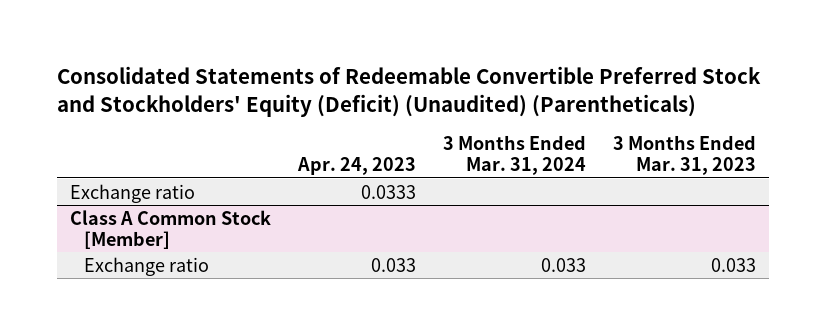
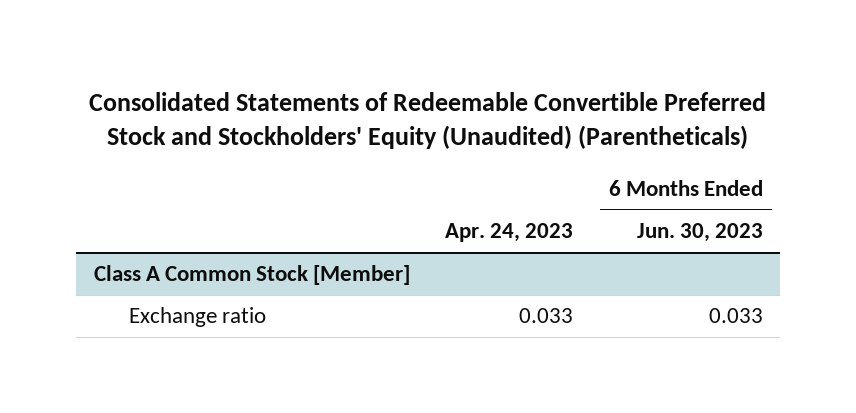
- Consolidated Statements of Redeemable Convertible Preferred Stock and Stockholders' Equity (Deficit) (Unaudited) (Parentheticals)
+ Consolidated Statements of Redeemable Convertible Preferred Stock and Stockholders' Equity (Unaudited) (Parentheticals)
- | Apr. 24, 2023 | 3 Months Ended Mar. 31, 2024 | 3 Months Ended Mar. 31, 2023
+ | Apr. 24, 2023 | 6 Months Ended Jun. 30, 2023
- Exchange ratio | 0.0333 | |

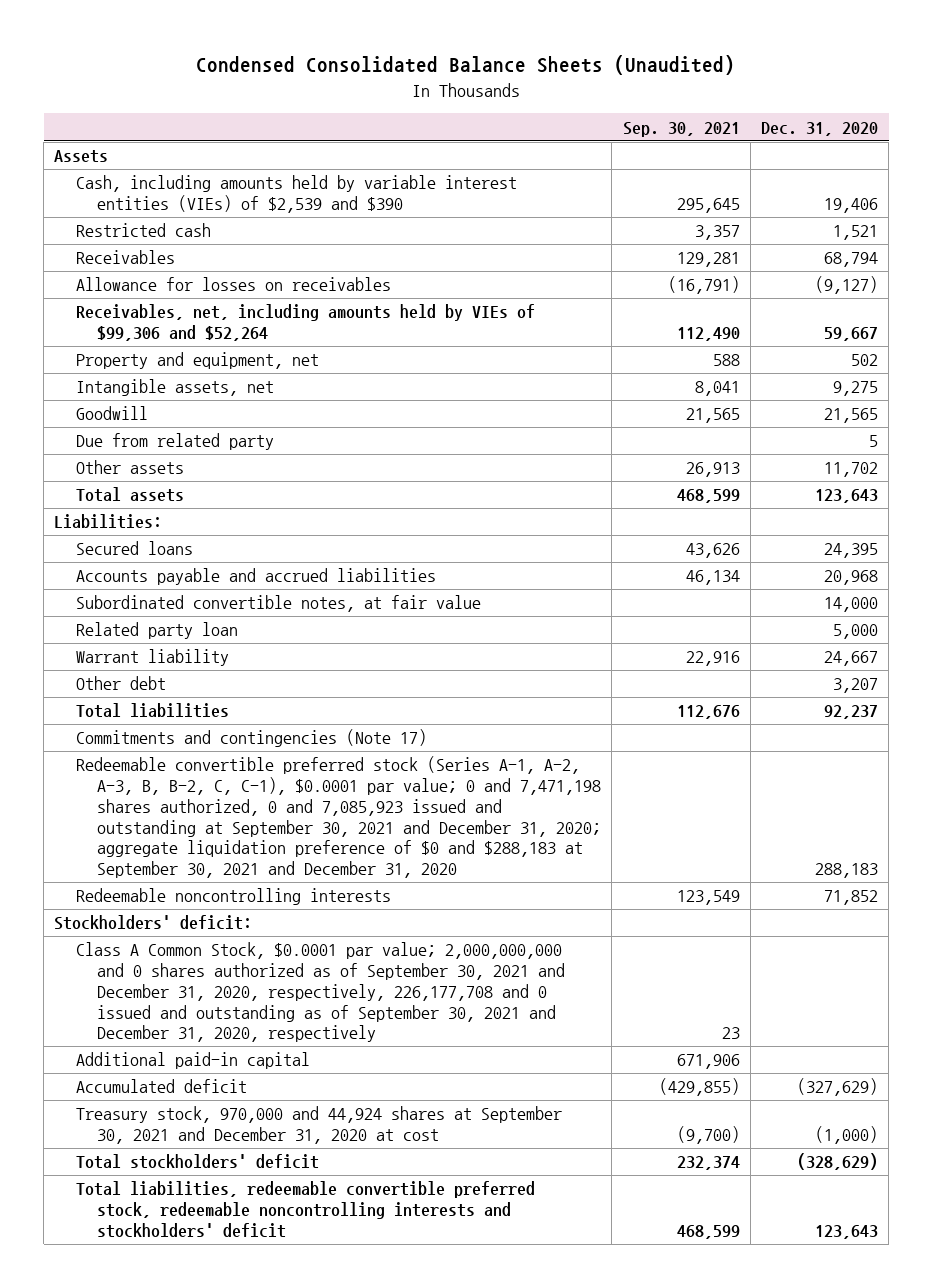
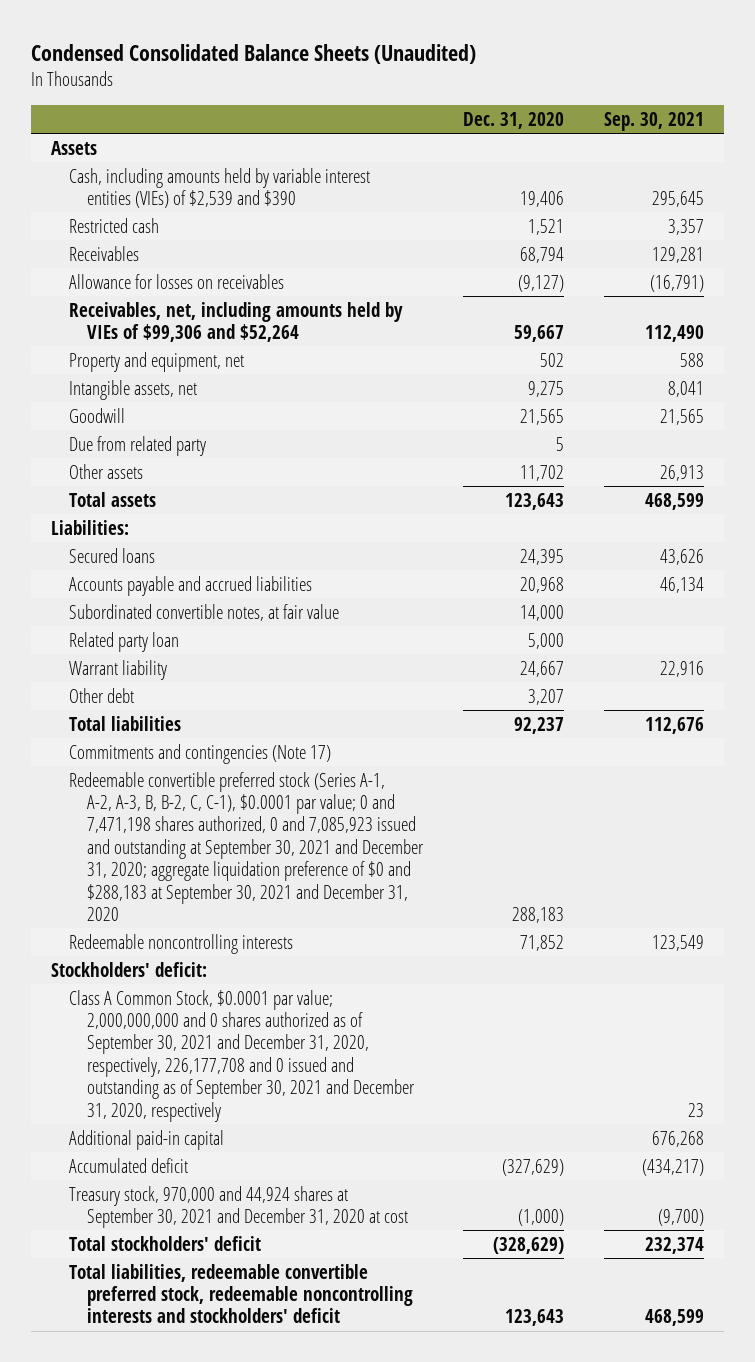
- | Sep. 30, 2021 | Dec. 31, 2020
+ | Dec. 31, 2020 | Sep. 30, 2021
- Additional paid-in capital | 671,906 |
- Accumulated deficit | (429,855) | (327,629)
+ Additional paid-in capital | | 676,268
+ Accumulated deficit | (327,629) | (434,217)

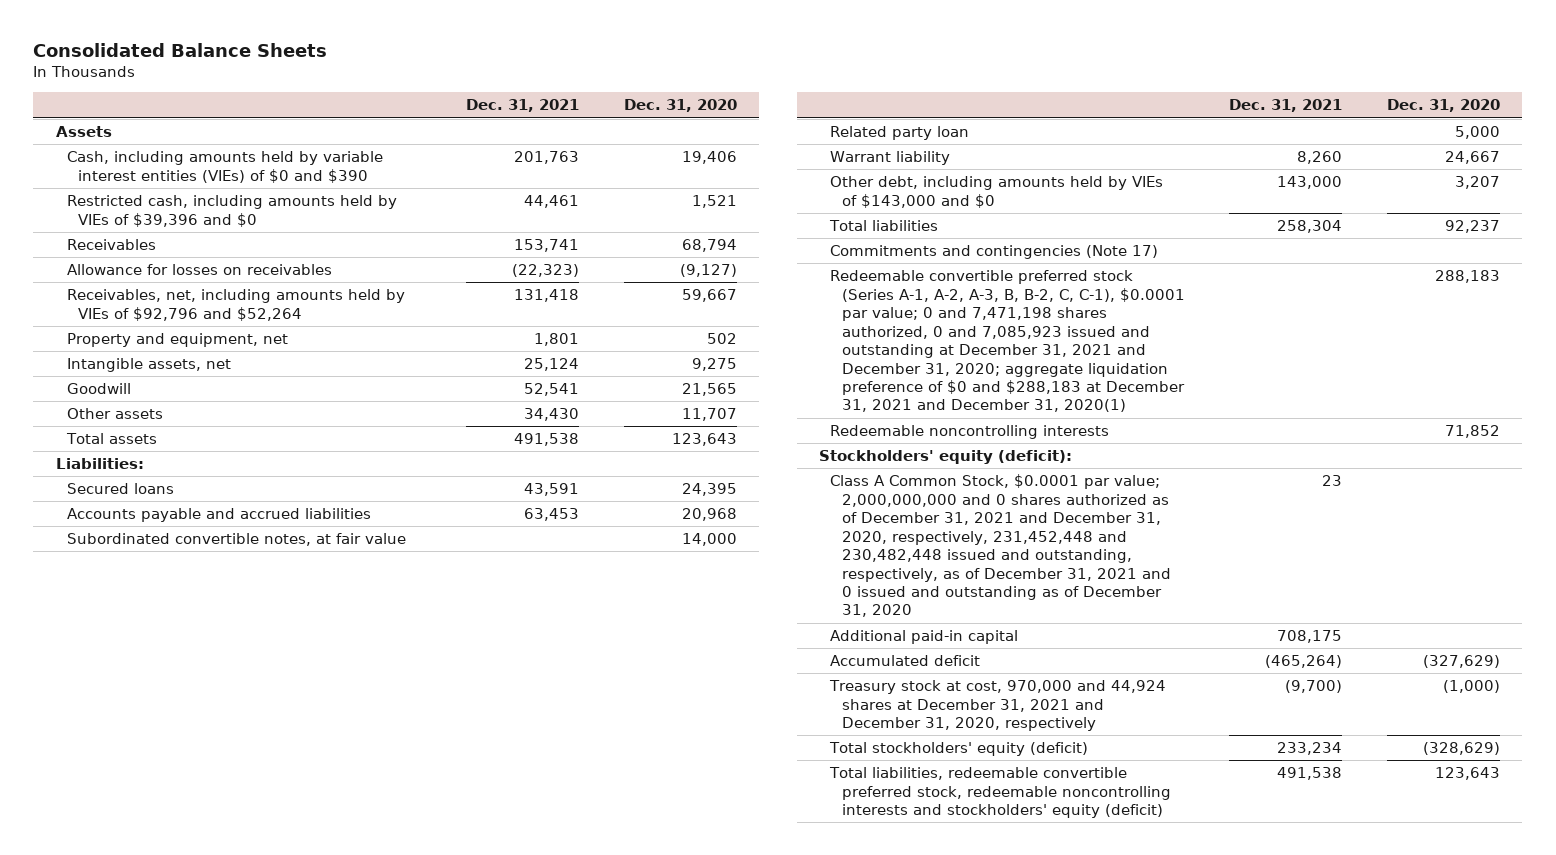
- Condensed Consolidated Balance Sheets (Unaudited)
+ Consolidated Balance Sheets
- | Dec. 31, 2020 | Sep. 30, 2021
+ | Dec. 31, 2021 | Dec. 31, 2020
- Cash, including amounts held by variable interest entities (VIEs) of $2,539 and $390 | 19,406 | 295,645
- Restricted cash | 1,521 | 3,357
+ Cash, including amounts held by variable interest entities (VIEs) of $0 and $390 | 201,763 | 19,406
+ Restricted cash, including amounts held by VIEs of $39,396 and $0 | 44,461 | 1,521
- Receivables, net, including amounts held by VIEs of $99,306 and $52,264 | 59,667 | 112,490
+ Receivables, net, including amounts held by VIEs of $92,796 and $52,264 | 131,418 | 59,667
- Due from related party | 5 |
- Other assets | 11,702 | 26,913
+ Other assets | 34,430 | 11,707
- Other debt | 3,207 |
+ Other debt, including amounts held by VIEs of $143,000 and $0 | 143,000 | 3,207
- Redeemable convertible preferred stock (Series A-1, A-2, A-3, B, B-2, C, C-1), $0.0001 par value; 0 and 7,471,198 shares authorized, 0 and 7,085,923 issued and outstanding at September 30, 2021 and December 31, 2020; aggregate liquidation preference of $0 and $288,183 at September 30, 2021 and December 31, 2020 | 288,183 |
+ Redeemable convertible preferred stock (Series A-1, A-2, A-3, B, B-2, C, C-1), $0.0001 par value; 0 and 7,471,198 shares authorized, 0 and 7,085,923 issued and outstanding at December 31, 2021 and December 31, 2020; aggregate liquidation preference of $0 and $288,183 at December 31, 2021 and December 31, 2020(1) | | 288,183
- Stockholders' deficit:
- Class A Common Stock, $0.0001 par value; 2,000,000,000 and 0 shares authorized as of September 30, 2021 and December 31, 2020, respectively, 226,177,708 and 0 issued and outstanding as of September 30, 2021 and December 31, 2020, respectively | | 23
+ Stockholders' equity (deficit):
+ Class A Common Stock, $0.0001 par value; 2,000,000,000 and 0 shares authorized as of December 31, 2021 and December 31, 2020, respectively, 231,452,448 and 230,482,448 issued and outstanding, respectively, as of December 31, 2021 and 0 issued and outstanding as of December 31, 2020 | 23 |
- Treasury stock, 970,000 and 44,924 shares at September 30, 2021 and December 31, 2020 at cost | (1,000) | (9,700)
- Total stockholders' deficit | (328,629) | 232,374
- Total liabilities, redeemable convertible preferred stock, redeemable noncontrolling interests and stockholders' deficit | 123,643 | 468,599
+ Treasury stock at cost, 970,000 and 44,924 shares at December 31, 2021 and December 31, 2020, respectively | (9,700) | (1,000)
+ Total stockholders' equity (deficit) | 233,234 | (328,629)
+ Total liabilities, redeemable convertible preferred stock, redeemable noncontrolling interests and stockholders' equity (deficit) | 491,538 | 123,643

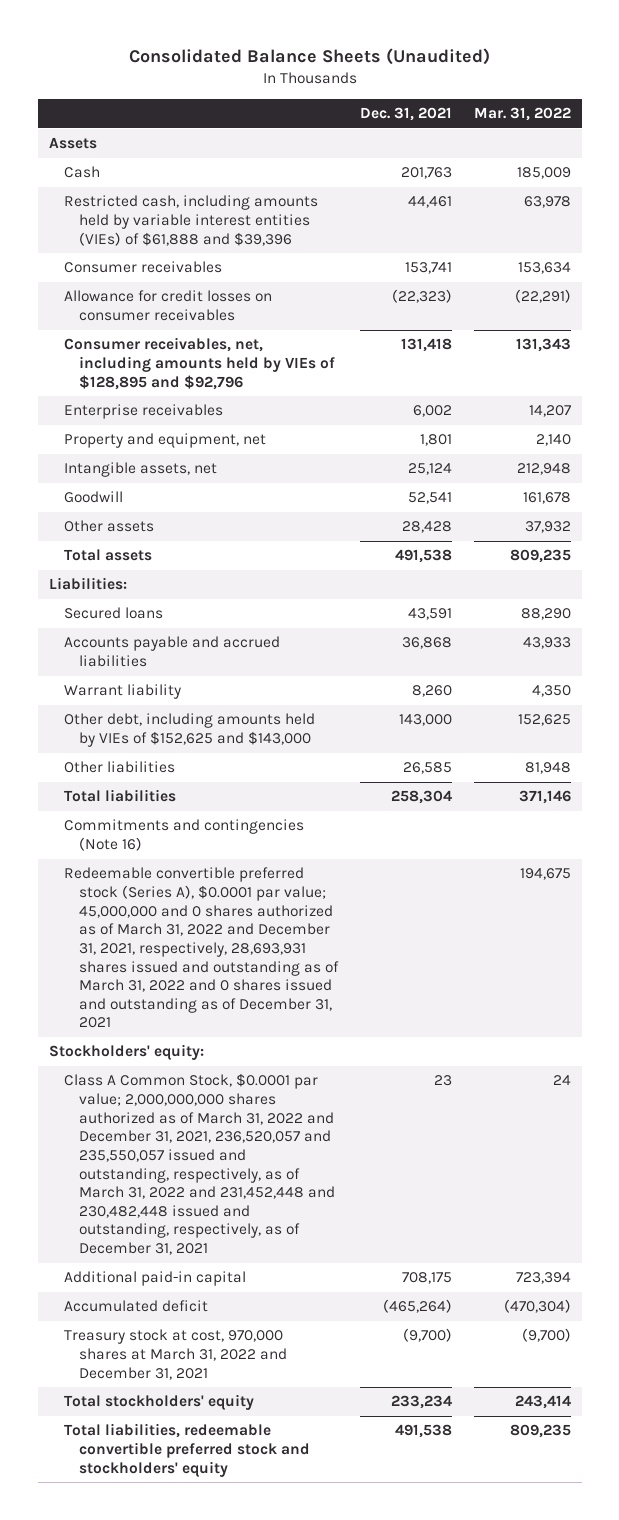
- Consolidated Balance Sheets
+ Consolidated Balance Sheets (Unaudited)
- | Dec. 31, 2021 | Dec. 31, 2020
+ | Dec. 31, 2021 | Mar. 31, 2022
- Cash, including amounts held by variable interest entities (VIEs) of $0 and $390 | 201,763 | 19,406
- Restricted cash, including amounts held by VIEs of $39,396 and $0 | 44,461 | 1,521
- Receivables | 153,741 | 68,794
- Allowance for losses on receivables | (22,323) | (9,127)
- Receivables, net, including amounts held by VIEs of $92,796 and $52,264 | 131,418 | 59,667
+ Cash | 201,763 | 185,009
+ Restricted cash, including amounts held by variable interest entities (VIEs) of $61,888 and $39,396 | 44,461 | 63,978
+ Consumer receivables | 153,741 | 153,634
+ Allowance for credit losses on consumer receivables | (22,323) | (22,291)
+ Consumer receivables, net, including amounts held by VIEs of $128,895 and $92,796 | 131,418 | 131,343
+ Enterprise receivables | 6,002 | 14,207
- Other assets | 34,430 | 11,707
+ Other assets | 28,428 | 37,932
- Accounts payable and accrued liabilities | 63,453 | 20,968
- Subordinated convertible notes, at fair value | | 14,000
- Related party loan | | 5,000
+ Accounts payable and accrued liabilities | 36,868 | 43,933
- Other debt, including amounts held by VIEs of $143,000 and $0 | 143,000 | 3,207
+ Other debt, including amounts held by VIEs of $152,625 and $143,000 | 143,000 | 152,625
+ Other liabilities | 26,585 | 81,948
- Commitments and contingencies (Note 17)
- Redeemable convertible preferred stock (Series A-1, A-2, A-3, B, B-2, C, C-1), $0.0001 par value; 0 and 7,471,198 shares authorized, 0 and 7,085,923 issued and outstanding at December 31, 2021 and December 31, 2020; aggregate liquidation preference of $0 and $288,183 at December 31, 2021 and December 31, 2020(1) | | 288,183
- Redeemable noncontrolling interests | | 71,852
- Stockholders' equity (deficit):
- Class A Common Stock, $0.0001 par value; 2,000,000,000 and 0 shares authorized as of December 31, 2021 and December 31, 2020, respectively, 231,452,448 and 230,482,448 issued and outstanding, respectively, as of December 31, 2021 and 0 issued and outstanding as of December 31, 2020 | 23 |
+ Commitments and contingencies (Note 16)
+ Redeemable convertible preferred stock (Series A), $0.0001 par value; 45,000,000 and 0 shares authorized as of March 31, 2022 and December 31, 2021, respectively, 28,693,931 shares issued and outstanding as of March 31, 2022 and 0 shares issued and outstanding as of December 31, 2021 | | 194,675
+ Stockholders' equity:
+ Class A Common Stock, $0.0001 par value; 2,000,000,000 shares authorized as of March 31, 2022 and December 31, 2021, 236,520,057 and 235,550,057 issued and outstanding, respectively, as of March 31, 2022 and 231,452,448 and 230,482,448 issued and outstanding, respectively, as of December 31, 2021 | 23 | 24
- Treasury stock at cost, 970,000 and 44,924 shares at December 31, 2021 and December 31, 2020, respectively | (9,700) | (1,000)
- Total stockholders' equity (deficit) | 233,234 | (328,629)
- Total liabilities, redeemable convertible preferred stock, redeemable noncontrolling interests and stockholders' equity (deficit) | 491,538 | 123,643
+ Treasury stock at cost, 970,000 shares at March 31, 2022 and December 31, 2021 | (9,700) | (9,700)
+ Total stockholders' equity | 233,234 | 243,414
+ Total liabilities, redeemable convertible preferred stock and stockholders' equity | 491,538 | 809,235

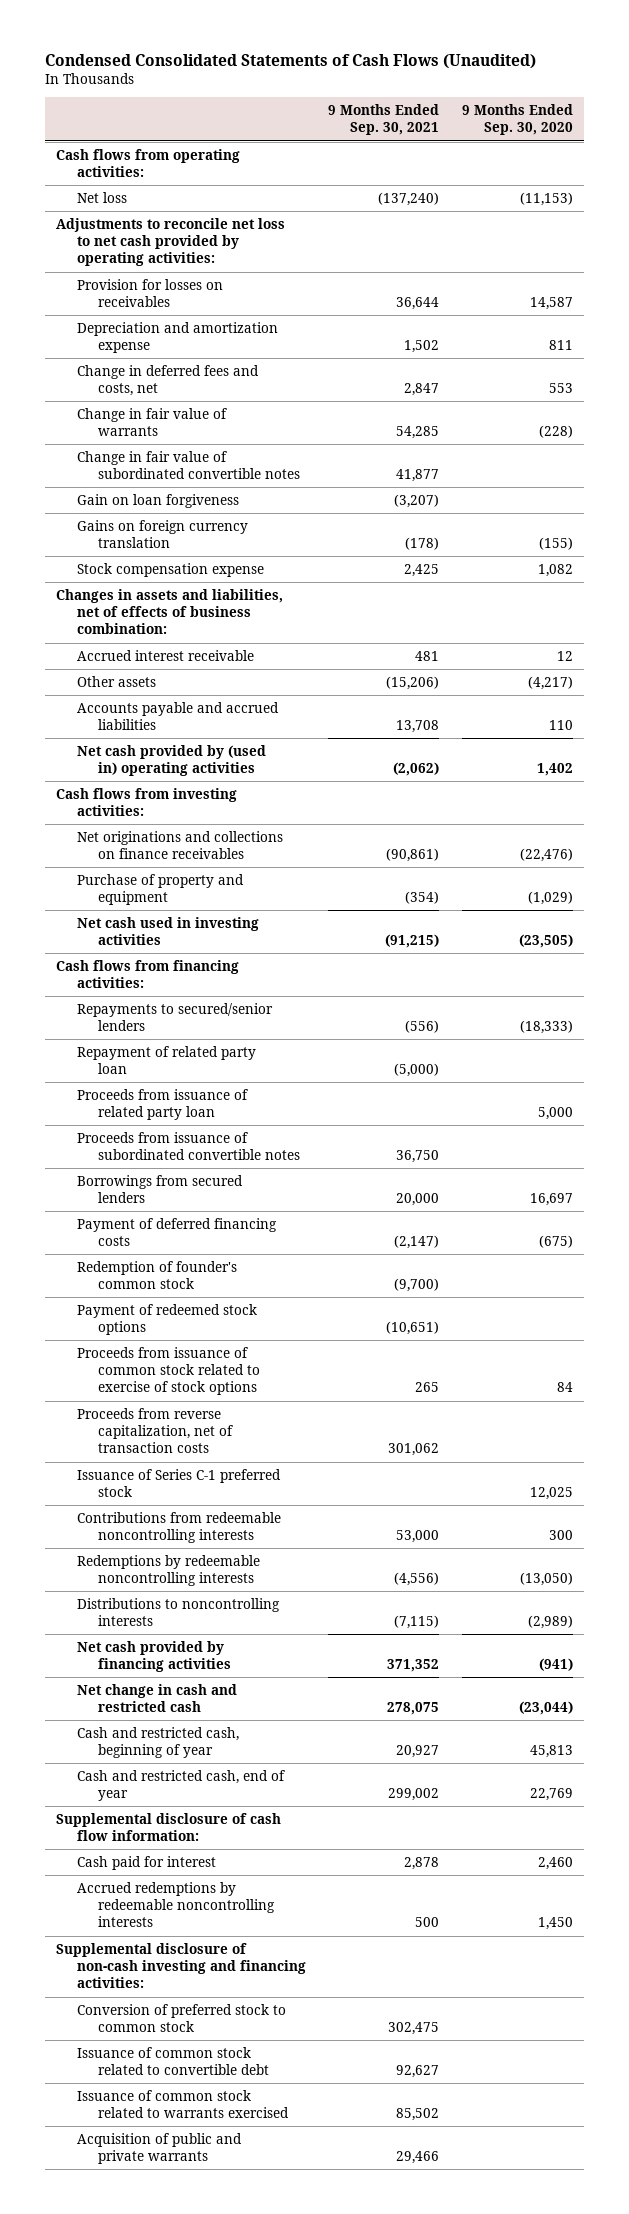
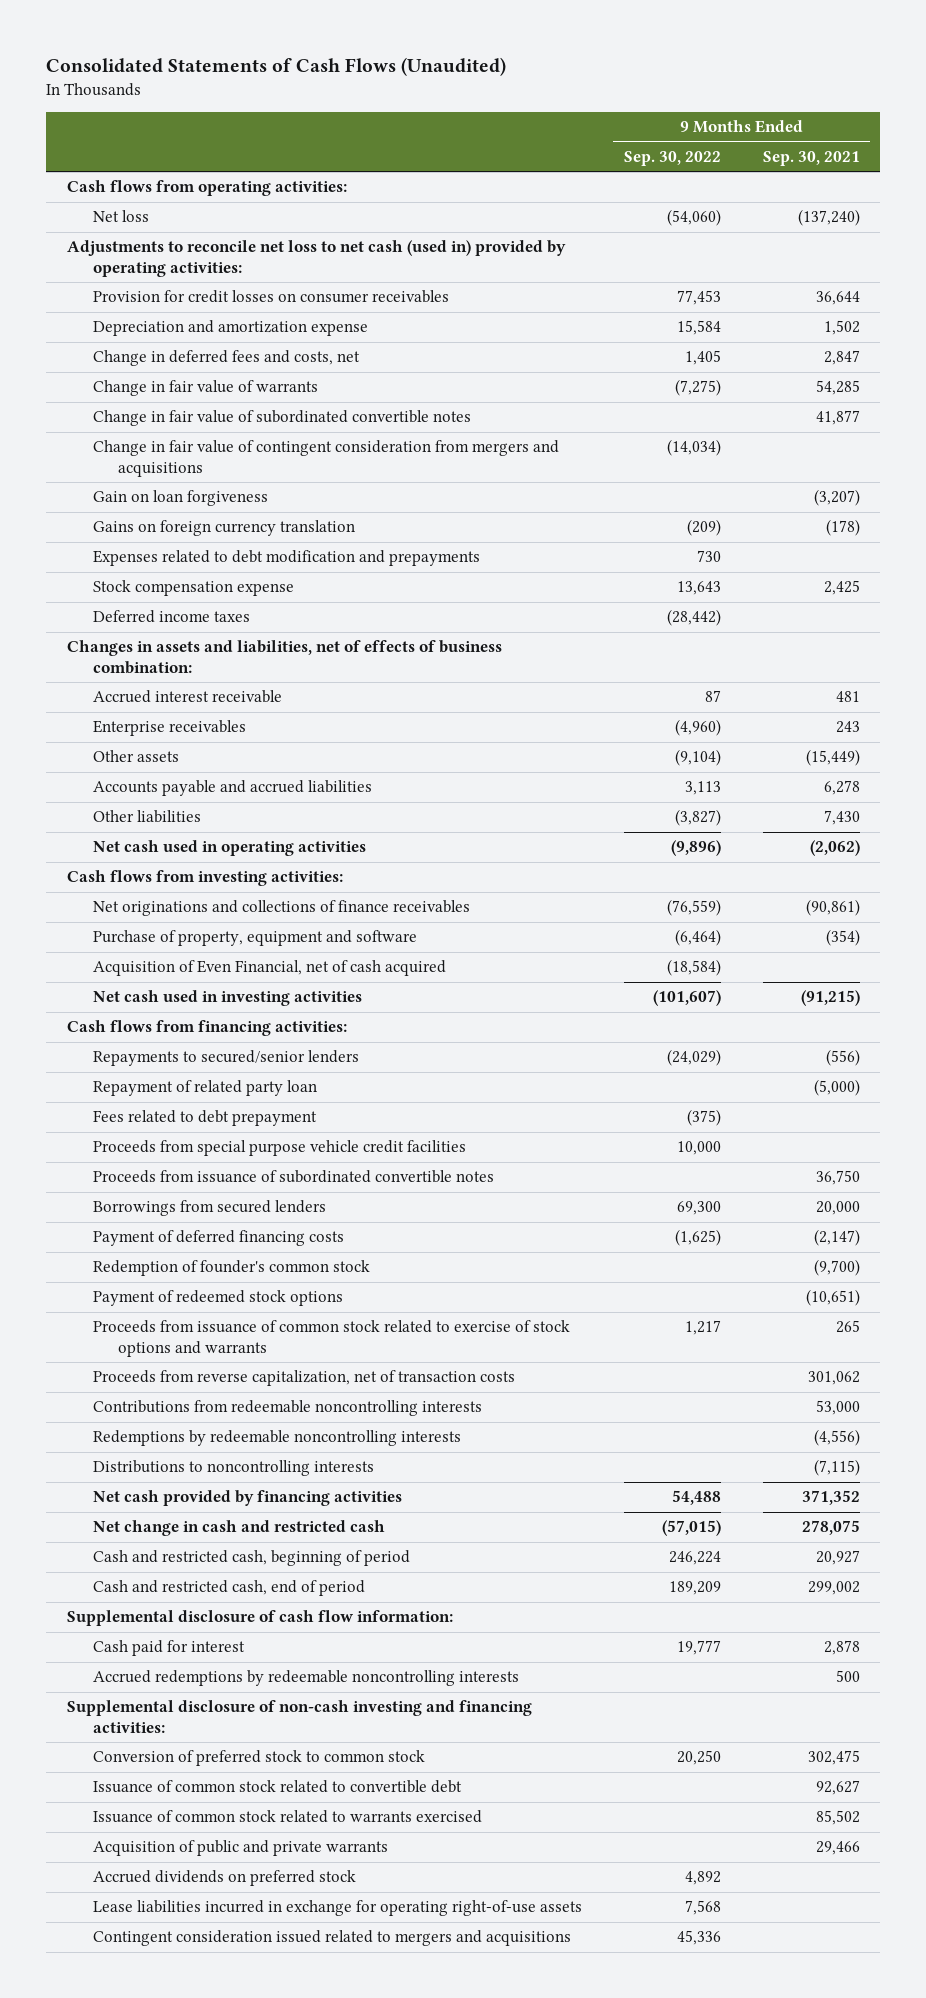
- Condensed Consolidated Statements of Cash Flows (Unaudited)
+ Consolidated Statements of Cash Flows (Unaudited)
- | 9 Months Ended Sep. 30, 2021 | 9 Months Ended Sep. 30, 2020
+ | 9 Months Ended Sep. 30, 2022 | 9 Months Ended Sep. 30, 2021
- Adjustments to reconcile net loss to net cash provided by operating activities:
- Provision for losses on receivables | 36,644 | 14,587
+ Adjustments to reconcile net loss to net cash (used in) provided by operating activities:
+ Provision for credit losses on consumer receivables | 77,453 | 36,644
+ Change in fair value of contingent consideration from mergers and acquisitions | (14,034) |
+ Expenses related to debt modification and prepayments | 730 |
+ Deferred income taxes | (28,442) |
- Other assets | (15,206) | (4,217)
- Accounts payable and accrued liabilities | 13,708 | 110
- Net cash provided by (used in) operating activities | (2,062) | 1,402
+ Enterprise receivables | (4,960) | 243
+ Other assets | (9,104) | (15,449)
+ Accounts payable and accrued liabilities | 3,113 | 6,278
+ Other liabilities | (3,827) | 7,430
+ Net cash used in operating activities | (9,896) | (2,062)
- Net originations and collections on finance receivables | (90,861) | (22,476)
- Purchase of property and equipment | (354) | (1,029)
+ Net originations and collections of finance receivables | (76,559) | (90,861)
+ Purchase of property, equipment and software | (6,464) | (354)
+ Acquisition of Even Financial, net of cash acquired | (18,584) |
- Proceeds from issuance of related party loan | | 5,000
+ Fees related to debt prepayment | (375) |
+ Proceeds from special purpose vehicle credit facilities | 10,000 |
- Proceeds from issuance of common stock related to exercise of stock options | 265 | 84
+ Proceeds from issuance of common stock related to exercise of stock options and warrants | 1,217 | 265
- Issuance of Series C-1 preferred stock | | 12,025
- Cash and restricted cash, beginning of year | 20,927 | 45,813
- Cash and restricted cash, end of year | 299,002 | 22,769
+ Cash and restricted cash, beginning of period | 246,224 | 20,927
+ Cash and restricted cash, end of period | 189,209 | 299,002
+ Accrued dividends on preferred stock | 4,892 |
+ Lease liabilities incurred in exchange for operating right-of-use assets | 7,568 |
+ Contingent consideration issued related to mergers and acquisitions | 45,336 |

